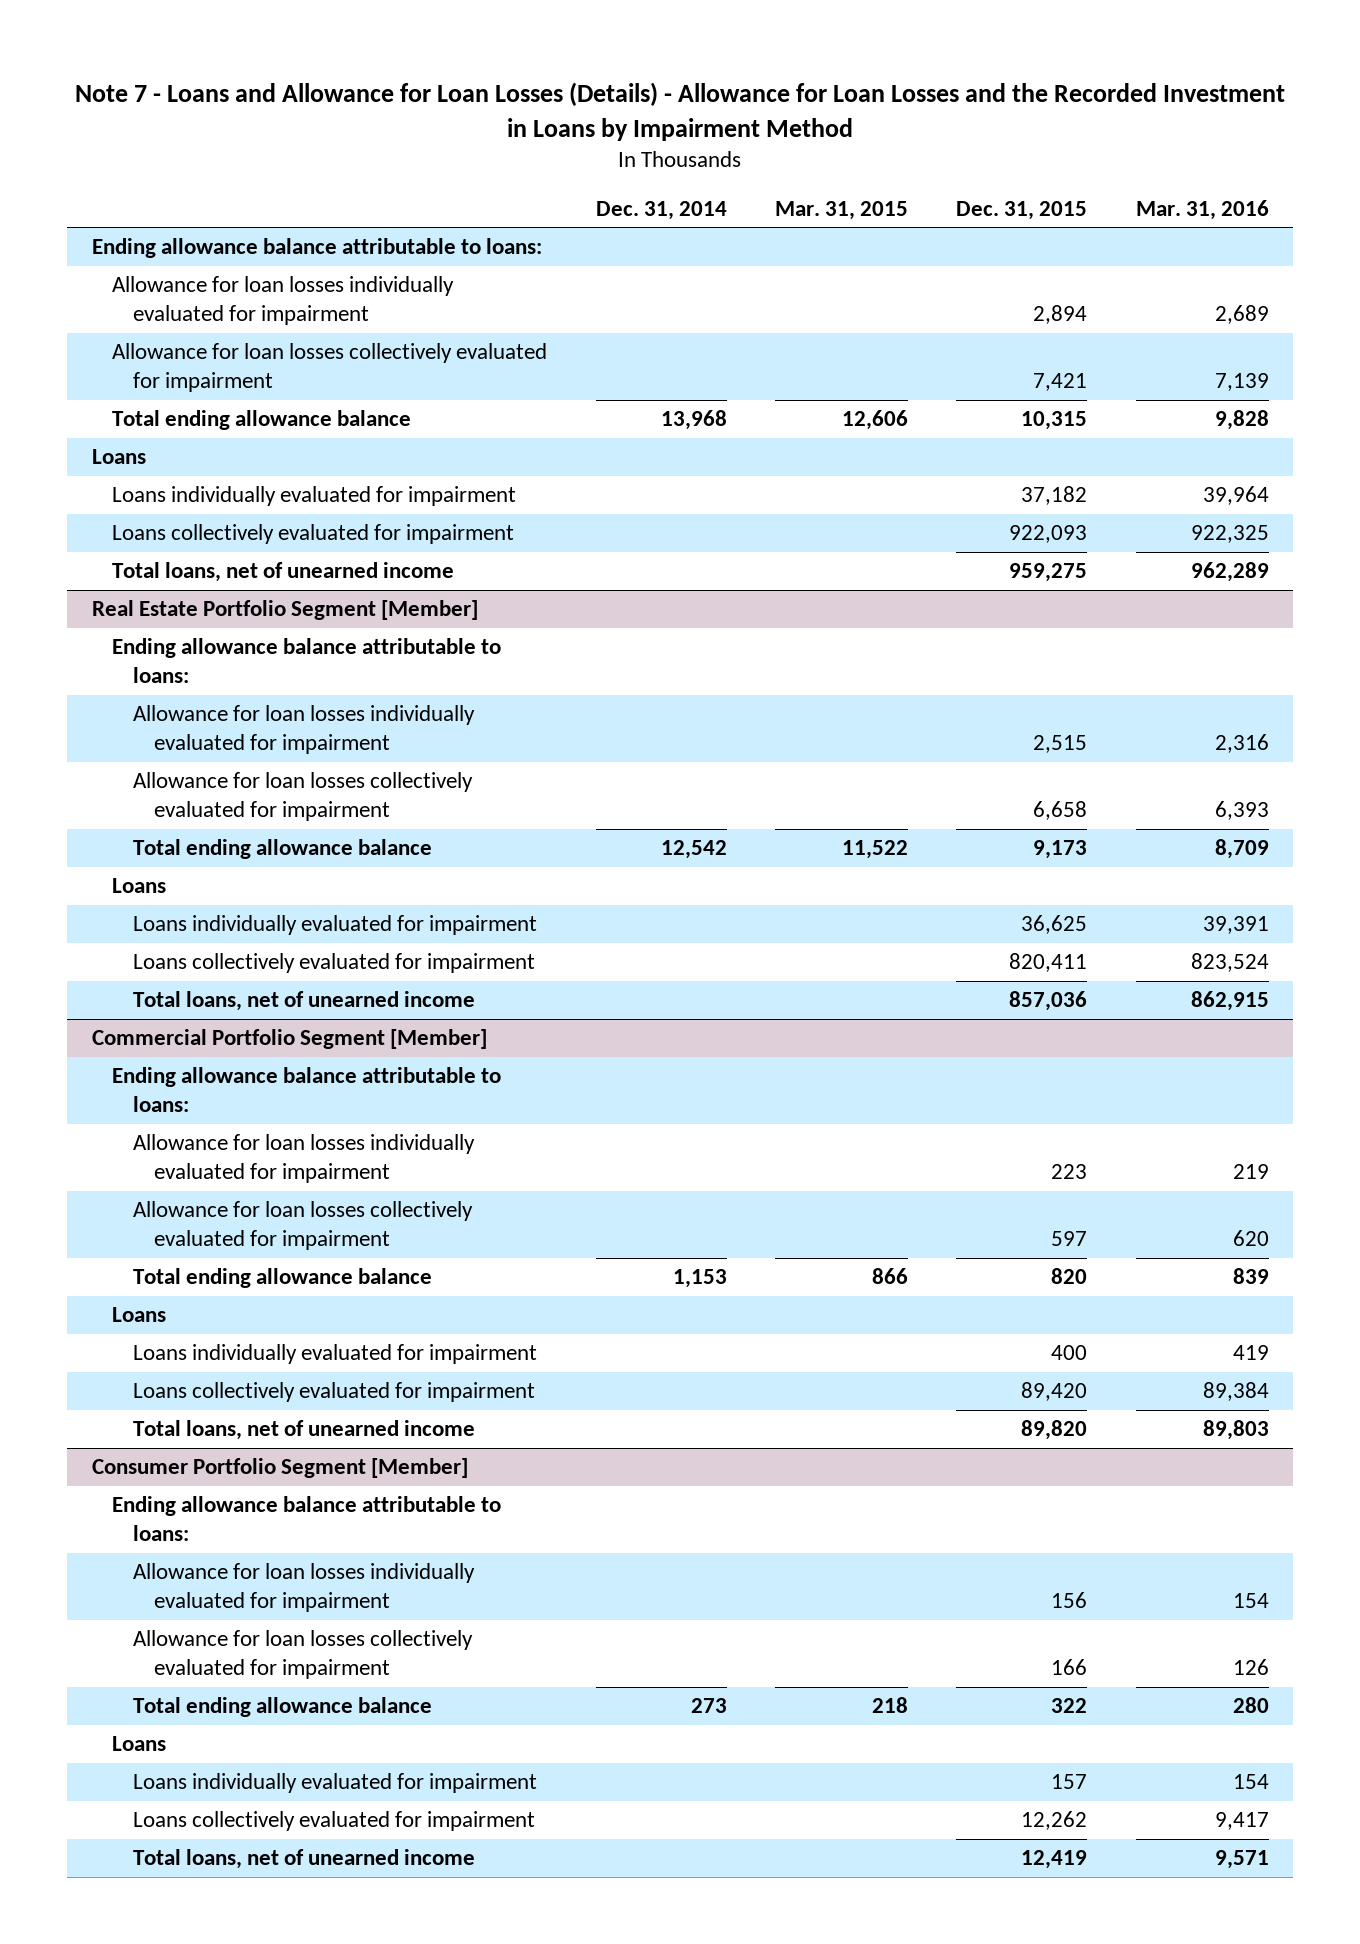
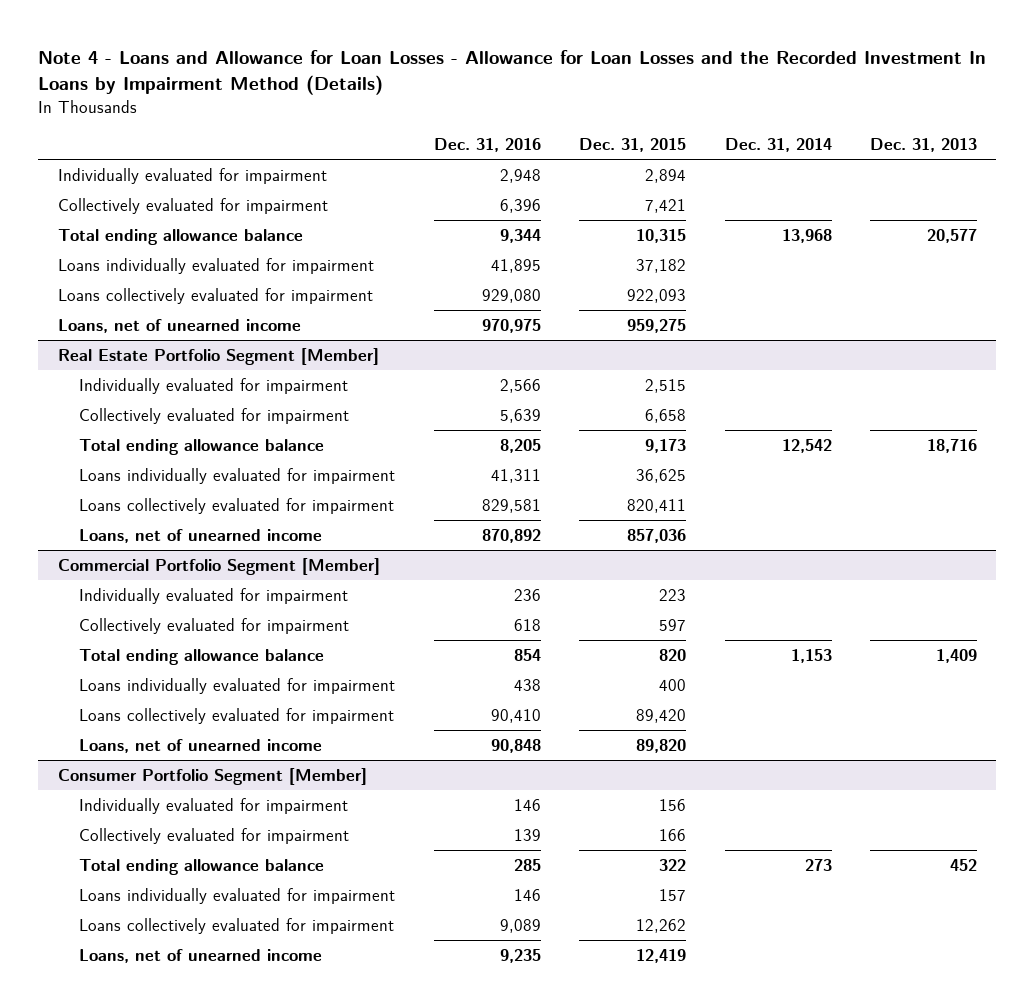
- Note 7 - Loans and Allowance for Loan Losses (Details) - Allowance for Loan Losses and the Recorded Investment in Loans by Impairment Method
+ Note 4 - Loans and Allowance for Loan Losses - Allowance for Loan Losses and the Recorded Investment In Loans by Impairment Method (Details)
- | Dec. 31, 2014 | Mar. 31, 2015 | Dec. 31, 2015 | Mar. 31, 2016
+ | Dec. 31, 2016 | Dec. 31, 2015 | Dec. 31, 2014 | Dec. 31, 2013
- Ending allowance balance attributable to loans:
- Allowance for loan losses individually evaluated for impairment | | | 2,894 | 2,689
- Allowance for loan losses collectively evaluated for impairment | | | 7,421 | 7,139
+ Individually evaluated for impairment | 2,948 | 2,894 | |
+ Collectively evaluated for impairment | 6,396 | 7,421 | |
- Loans
- Total loans, net of unearned income | | | 959,275 | 962,289
+ Loans, net of unearned income | 970,975 | 959,275 | |
@ Real Estate Portfolio Segment [Member]
- Ending allowance balance attributable to loans:
- Allowance for loan losses individually evaluated for impairment | | | 2,515 | 2,316
- Allowance for loan losses collectively evaluated for impairment | | | 6,658 | 6,393
+ Individually evaluated for impairment | 2,566 | 2,515 | |
+ Collectively evaluated for impairment | 5,639 | 6,658 | |
- Loans
- Total loans, net of unearned income | | | 857,036 | 862,915
+ Loans, net of unearned income | 870,892 | 857,036 | |
@ Commercial Portfolio Segment [Member]
- Ending allowance balance attributable to loans:
- Allowance for loan losses individually evaluated for impairment | | | 223 | 219
- Allowance for loan losses collectively evaluated for impairment | | | 597 | 620
+ Individually evaluated for impairment | 236 | 223 | |
+ Collectively evaluated for impairment | 618 | 597 | |
- Loans
- Total loans, net of unearned income | | | 89,820 | 89,803
+ Loans, net of unearned income | 90,848 | 89,820 | |
@ Consumer Portfolio Segment [Member]
- Ending allowance balance attributable to loans:
- Allowance for loan losses individually evaluated for impairment | | | 156 | 154
- Allowance for loan losses collectively evaluated for impairment | | | 166 | 126
+ Individually evaluated for impairment | 146 | 156 | |
+ Collectively evaluated for impairment | 139 | 166 | |
- Loans
- Total loans, net of unearned income | | | 12,419 | 9,571
+ Loans, net of unearned income | 9,235 | 12,419 | |

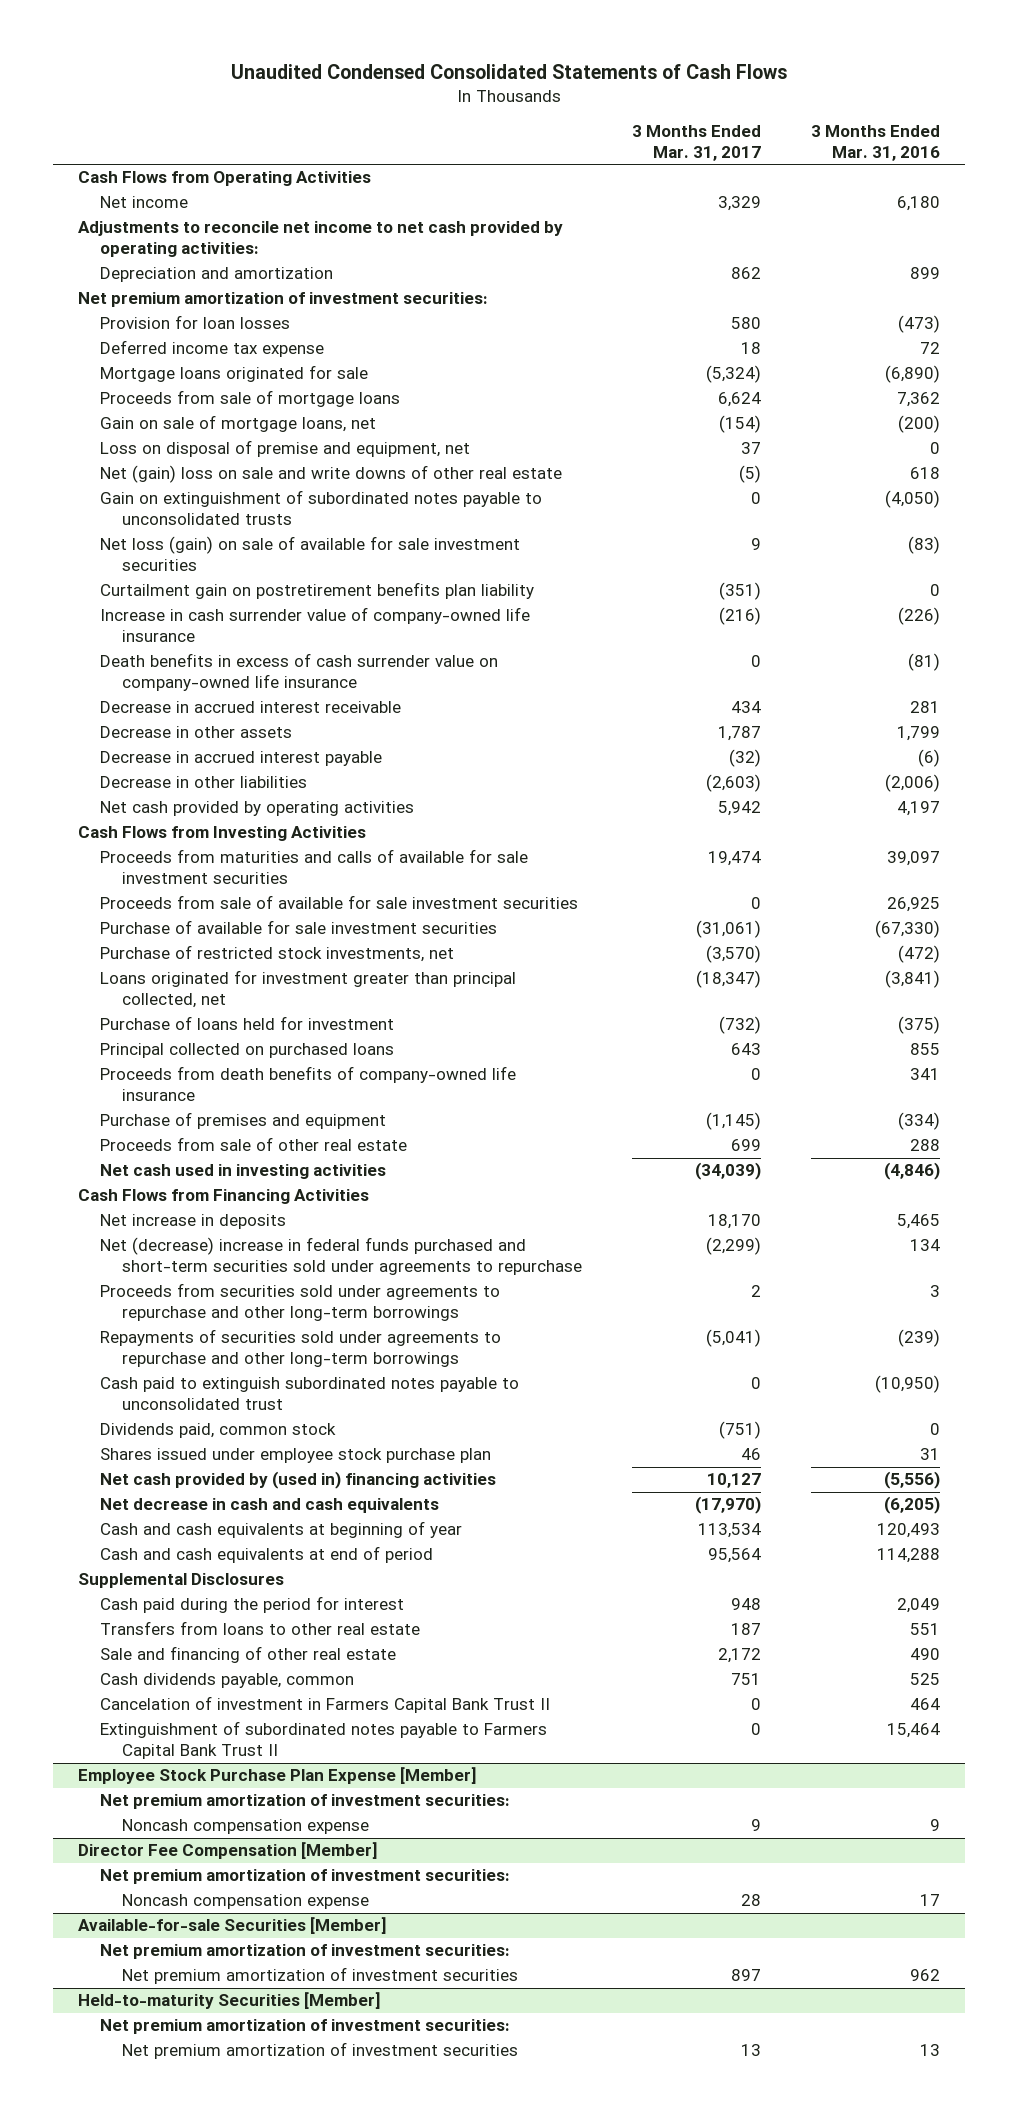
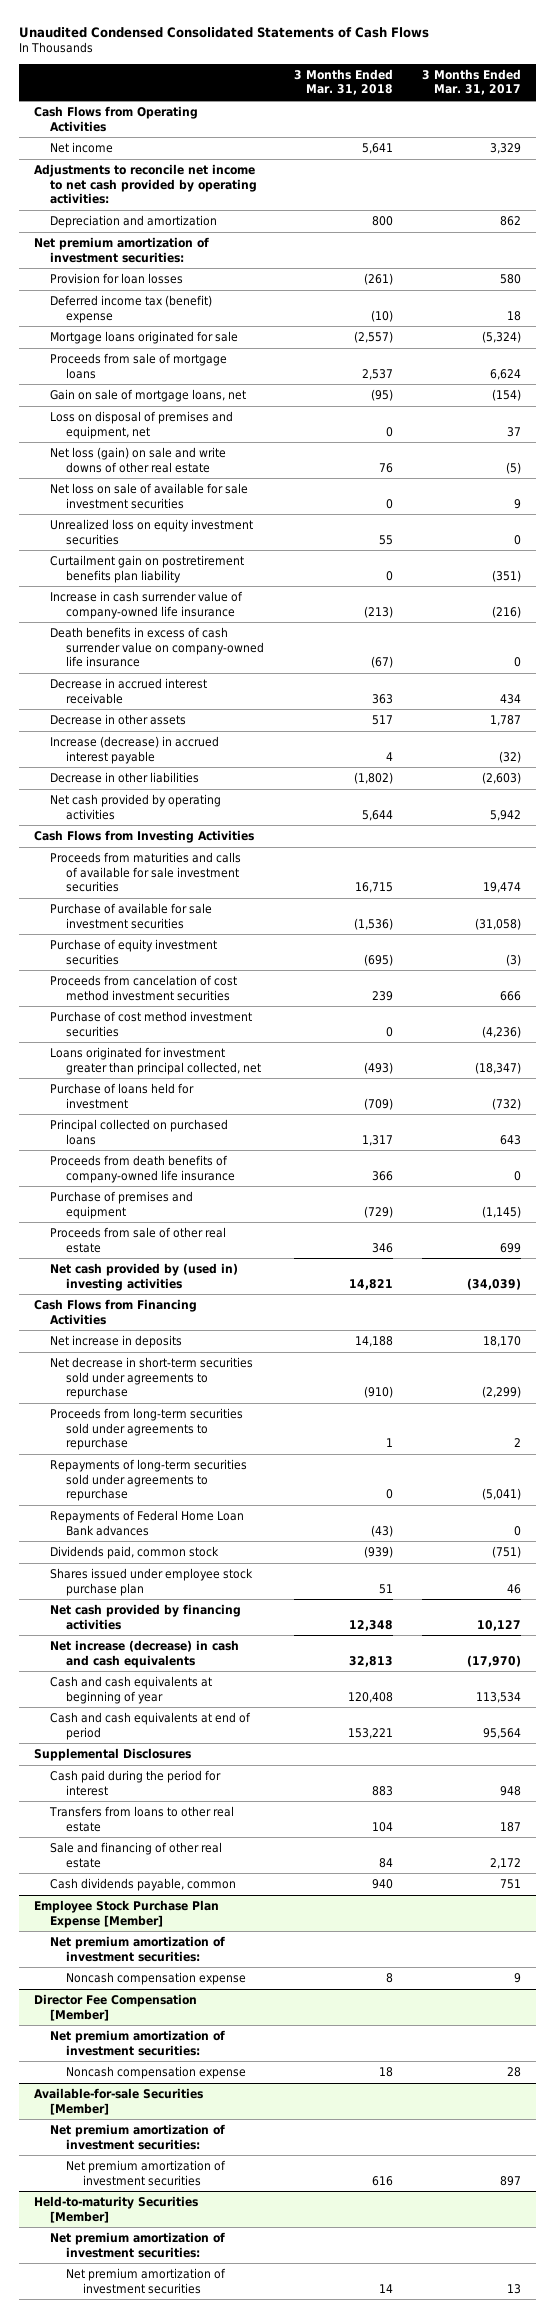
- | 3 Months Ended Mar. 31, 2017 | 3 Months Ended Mar. 31, 2016
+ | 3 Months Ended Mar. 31, 2018 | 3 Months Ended Mar. 31, 2017
- Deferred income tax expense | 18 | 72
+ Deferred income tax (benefit) expense | (10) | 18
- Loss on disposal of premise and equipment, net | 37 | 0
- Net (gain) loss on sale and write downs of other real estate | (5) | 618
- Gain on extinguishment of subordinated notes payable to unconsolidated trusts | 0 | (4,050)
- Net loss (gain) on sale of available for sale investment securities | 9 | (83)
+ Loss on disposal of premises and equipment, net | 0 | 37
+ Net loss (gain) on sale and write downs of other real estate | 76 | (5)
+ Net loss on sale of available for sale investment securities | 0 | 9
+ Unrealized loss on equity investment securities | 55 | 0
- Decrease in accrued interest payable | (32) | (6)
+ Increase (decrease) in accrued interest payable | 4 | (32)
- Proceeds from sale of available for sale investment securities | 0 | 26,925
- Purchase of available for sale investment securities | (31,061) | (67,330)
- Purchase of restricted stock investments, net | (3,570) | (472)
+ Purchase of available for sale investment securities | (1,536) | (31,058)
+ Purchase of equity investment securities | (695) | (3)
+ Proceeds from cancelation of cost method investment securities | 239 | 666
+ Purchase of cost method investment securities | 0 | (4,236)
- Net cash used in investing activities | (34,039) | (4,846)
+ Net cash provided by (used in) investing activities | 14,821 | (34,039)
- Net (decrease) increase in federal funds purchased and short-term securities sold under agreements to repurchase | (2,299) | 134
- Proceeds from securities sold under agreements to repurchase and other long-term borrowings | 2 | 3
- Repayments of securities sold under agreements to repurchase and other long-term borrowings | (5,041) | (239)
- Cash paid to extinguish subordinated notes payable to unconsolidated trust | 0 | (10,950)
+ Net decrease in short-term securities sold under agreements to repurchase | (910) | (2,299)
+ Proceeds from long-term securities sold under agreements to repurchase | 1 | 2
+ Repayments of long-term securities sold under agreements to repurchase | 0 | (5,041)
+ Repayments of Federal Home Loan Bank advances | (43) | 0
- Net cash provided by (used in) financing activities | 10,127 | (5,556)
- Net decrease in cash and cash equivalents | (17,970) | (6,205)
+ Net cash provided by financing activities | 12,348 | 10,127
+ Net increase (decrease) in cash and cash equivalents | 32,813 | (17,970)
- Cancelation of investment in Farmers Capital Bank Trust II | 0 | 464
- Extinguishment of subordinated notes payable to Farmers Capital Bank Trust II | 0 | 15,464

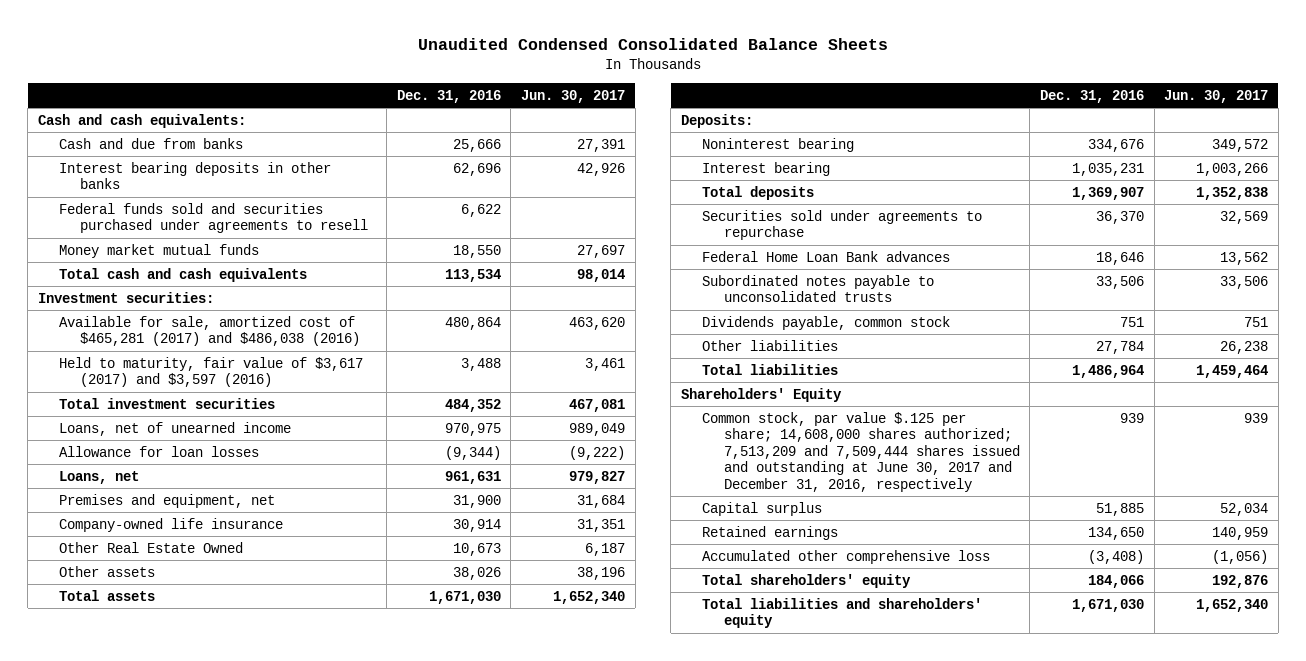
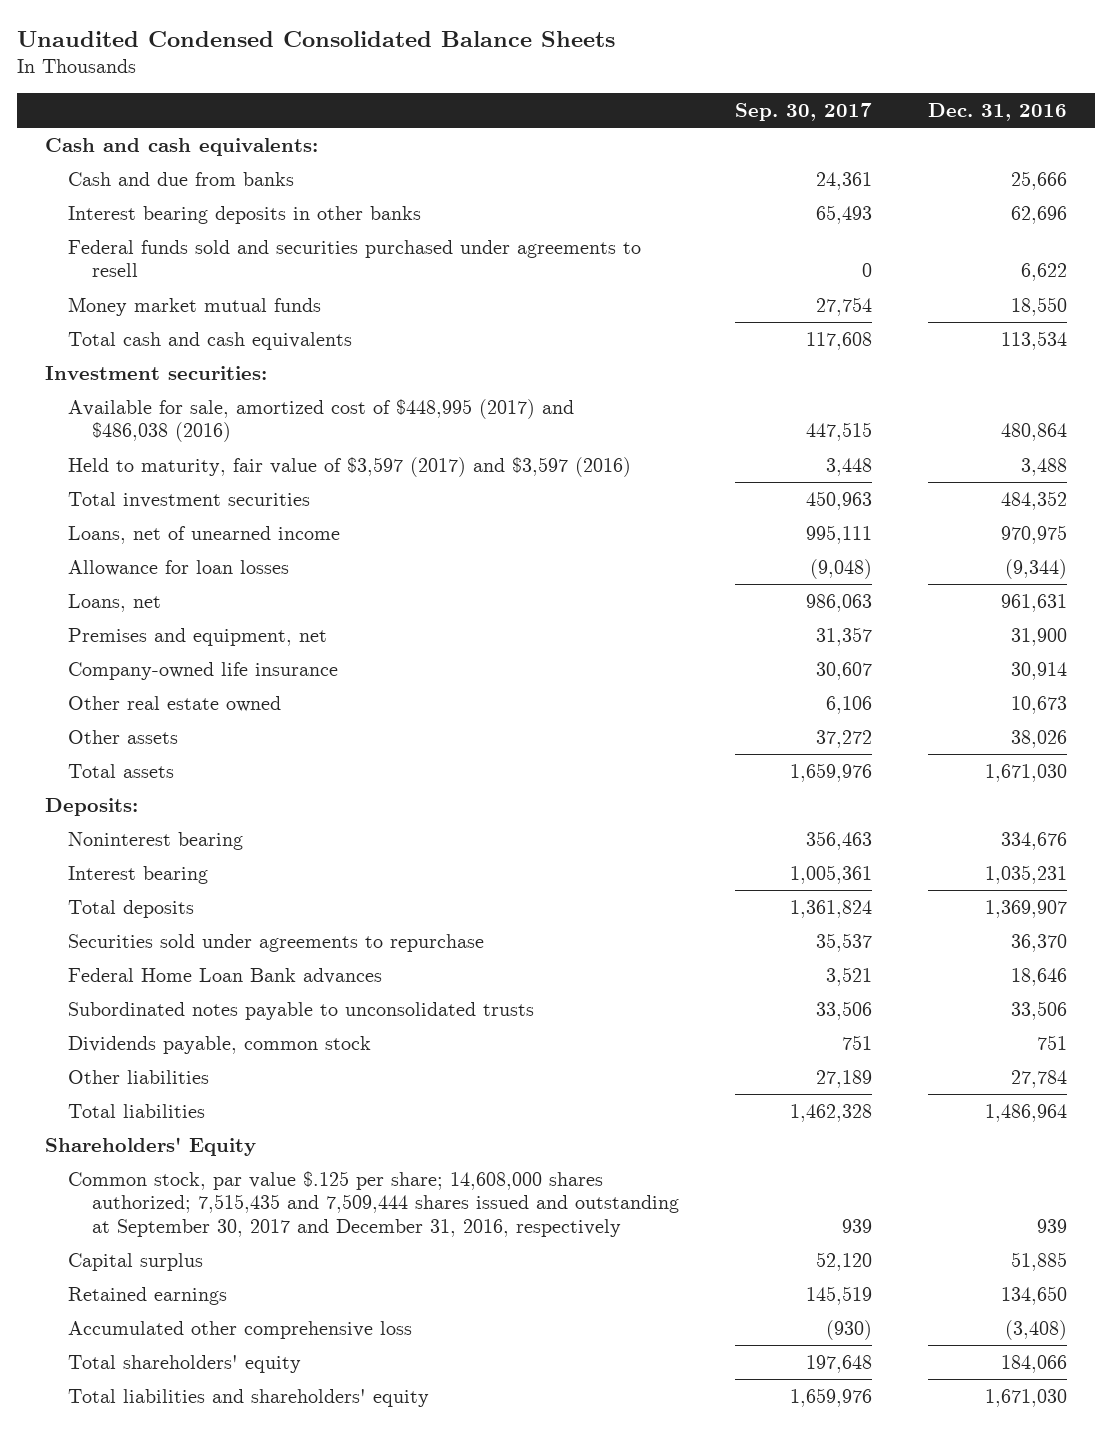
- | Dec. 31, 2016 | Jun. 30, 2017
+ | Sep. 30, 2017 | Dec. 31, 2016
- Available for sale, amortized cost of $465,281 (2017) and $486,038 (2016) | 480,864 | 463,620
- Held to maturity, fair value of $3,617 (2017) and $3,597 (2016) | 3,488 | 3,461
+ Available for sale, amortized cost of $448,995 (2017) and $486,038 (2016) | 447,515 | 480,864
+ Held to maturity, fair value of $3,597 (2017) and $3,597 (2016) | 3,448 | 3,488
- Other Real Estate Owned | 10,673 | 6,187
+ Other real estate owned | 6,106 | 10,673
- Common stock, par value $.125 per share; 14,608,000 shares authorized; 7,513,209 and 7,509,444 shares issued and outstanding at June 30, 2017 and December 31, 2016, respectively | 939 | 939
+ Common stock, par value $.125 per share; 14,608,000 shares authorized; 7,515,435 and 7,509,444 shares issued and outstanding at September 30, 2017 and December 31, 2016, respectively | 939 | 939

